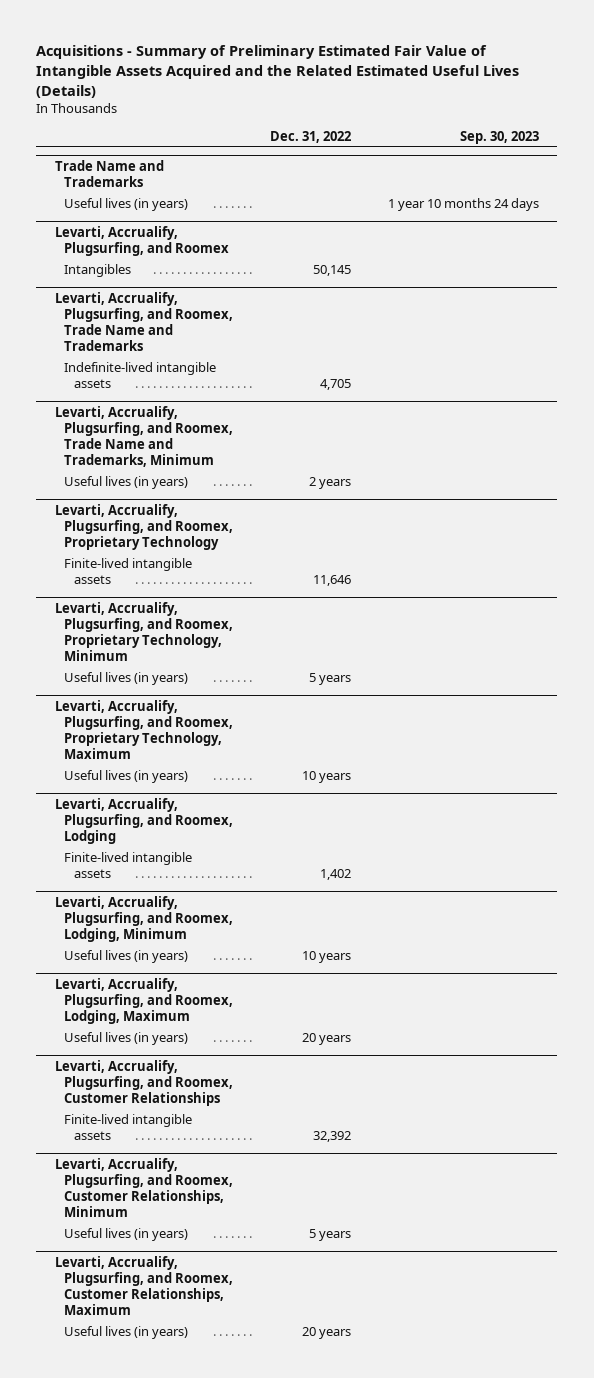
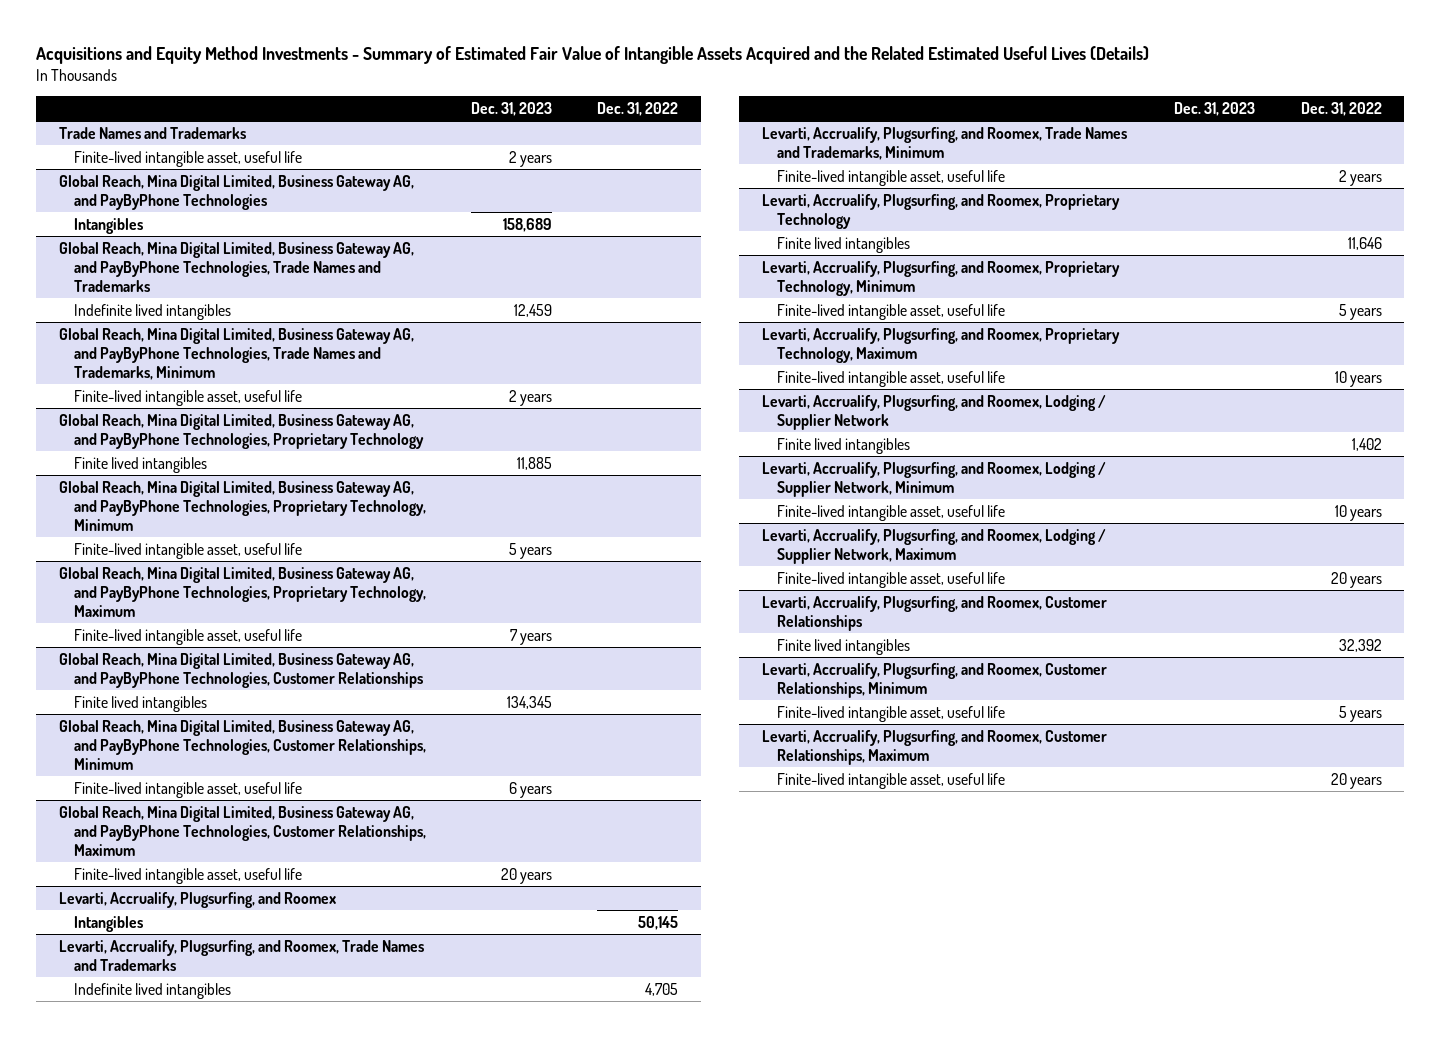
- Acquisitions - Summary of Preliminary Estimated Fair Value of Intangible Assets Acquired and the Related Estimated Useful Lives (Details)
+ Acquisitions and Equity Method Investments - Summary of Estimated Fair Value of Intangible Assets Acquired and the Related Estimated Useful Lives (Details)
- | Dec. 31, 2022 | Sep. 30, 2023
+ | Dec. 31, 2023 | Dec. 31, 2022
- Trade Name and Trademarks
- Useful lives (in years) | | 1 year 10 months 24 days
+ Trade Names and Trademarks
+ Finite-lived intangible asset, useful life | 2 years |
+ Global Reach, Mina Digital Limited, Business Gateway AG, and PayByPhone Technologies
+ Intangibles | 158,689 |
+ Global Reach, Mina Digital Limited, Business Gateway AG, and PayByPhone Technologies, Trade Names and Trademarks
+ Indefinite lived intangibles | 12,459 |
+ Global Reach, Mina Digital Limited, Business Gateway AG, and PayByPhone Technologies, Trade Names and Trademarks, Minimum
+ Finite-lived intangible asset, useful life | 2 years |
+ Global Reach, Mina Digital Limited, Business Gateway AG, and PayByPhone Technologies, Proprietary Technology
+ Finite lived intangibles | 11,885 |
+ Global Reach, Mina Digital Limited, Business Gateway AG, and PayByPhone Technologies, Proprietary Technology, Minimum
+ Finite-lived intangible asset, useful life | 5 years |
+ Global Reach, Mina Digital Limited, Business Gateway AG, and PayByPhone Technologies, Proprietary Technology, Maximum
+ Finite-lived intangible asset, useful life | 7 years |
+ Global Reach, Mina Digital Limited, Business Gateway AG, and PayByPhone Technologies, Customer Relationships
+ Finite lived intangibles | 134,345 |
+ Global Reach, Mina Digital Limited, Business Gateway AG, and PayByPhone Technologies, Customer Relationships, Minimum
+ Finite-lived intangible asset, useful life | 6 years |
+ Global Reach, Mina Digital Limited, Business Gateway AG, and PayByPhone Technologies, Customer Relationships, Maximum
+ Finite-lived intangible asset, useful life | 20 years |
- Levarti, Accrualify, Plugsurfing, and Roomex, Trade Name and Trademarks
- Indefinite-lived intangible assets | 4,705 |
- Levarti, Accrualify, Plugsurfing, and Roomex, Trade Name and Trademarks, Minimum
- Useful lives (in years) | 2 years |
+ Levarti, Accrualify, Plugsurfing, and Roomex, Trade Names and Trademarks
+ Indefinite lived intangibles | | 4,705
+ Levarti, Accrualify, Plugsurfing, and Roomex, Trade Names and Trademarks, Minimum
+ Finite-lived intangible asset, useful life | | 2 years
@ Levarti, Accrualify, Plugsurfing, and Roomex, Proprietary Technology
- Finite-lived intangible assets | 11,646 |
+ Finite lived intangibles | | 11,646
@ Levarti, Accrualify, Plugsurfing, and Roomex, Proprietary Technology, Minimum
- Useful lives (in years) | 5 years |
+ Finite-lived intangible asset, useful life | | 5 years
@ Levarti, Accrualify, Plugsurfing, and Roomex, Proprietary Technology, Maximum
- Useful lives (in years) | 10 years |
- Levarti, Accrualify, Plugsurfing, and Roomex, Lodging
- Finite-lived intangible assets | 1,402 |
- Levarti, Accrualify, Plugsurfing, and Roomex, Lodging, Minimum
- Useful lives (in years) | 10 years |
- Levarti, Accrualify, Plugsurfing, and Roomex, Lodging, Maximum
- Useful lives (in years) | 20 years |
@ Levarti, Accrualify, Plugsurfing, and Roomex, Proprietary Technology, Maximum
+ Finite-lived intangible asset, useful life | | 10 years
+ Levarti, Accrualify, Plugsurfing, and Roomex, Lodging / Supplier Network
+ Finite lived intangibles | | 1,402
+ Levarti, Accrualify, Plugsurfing, and Roomex, Lodging / Supplier Network, Minimum
+ Finite-lived intangible asset, useful life | | 10 years
+ Levarti, Accrualify, Plugsurfing, and Roomex, Lodging / Supplier Network, Maximum
+ Finite-lived intangible asset, useful life | | 20 years
@ Levarti, Accrualify, Plugsurfing, and Roomex, Customer Relationships
- Finite-lived intangible assets | 32,392 |
+ Finite lived intangibles | | 32,392
@ Levarti, Accrualify, Plugsurfing, and Roomex, Customer Relationships, Minimum
- Useful lives (in years) | 5 years |
+ Finite-lived intangible asset, useful life | | 5 years
@ Levarti, Accrualify, Plugsurfing, and Roomex, Customer Relationships, Maximum
- Useful lives (in years) | 20 years |
+ Finite-lived intangible asset, useful life | | 20 years

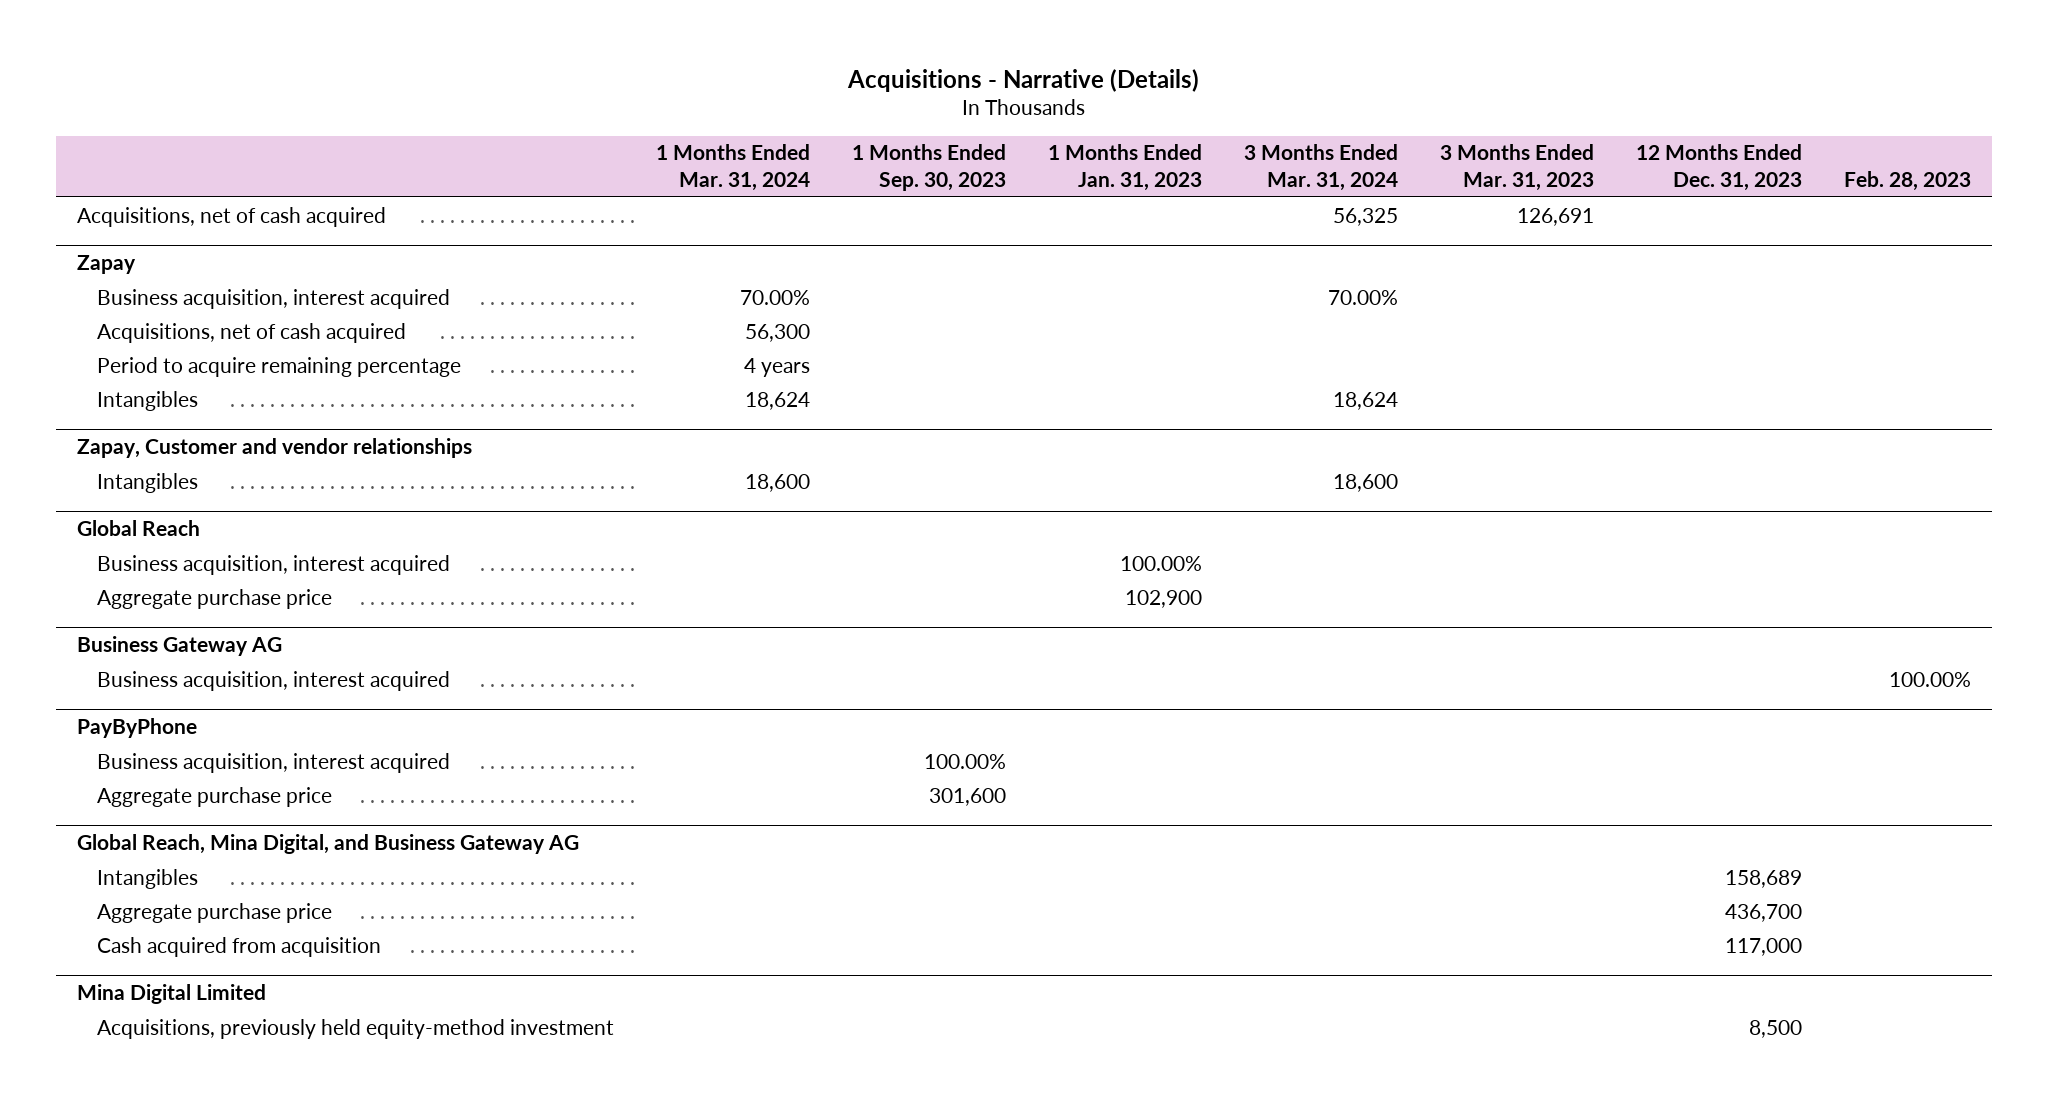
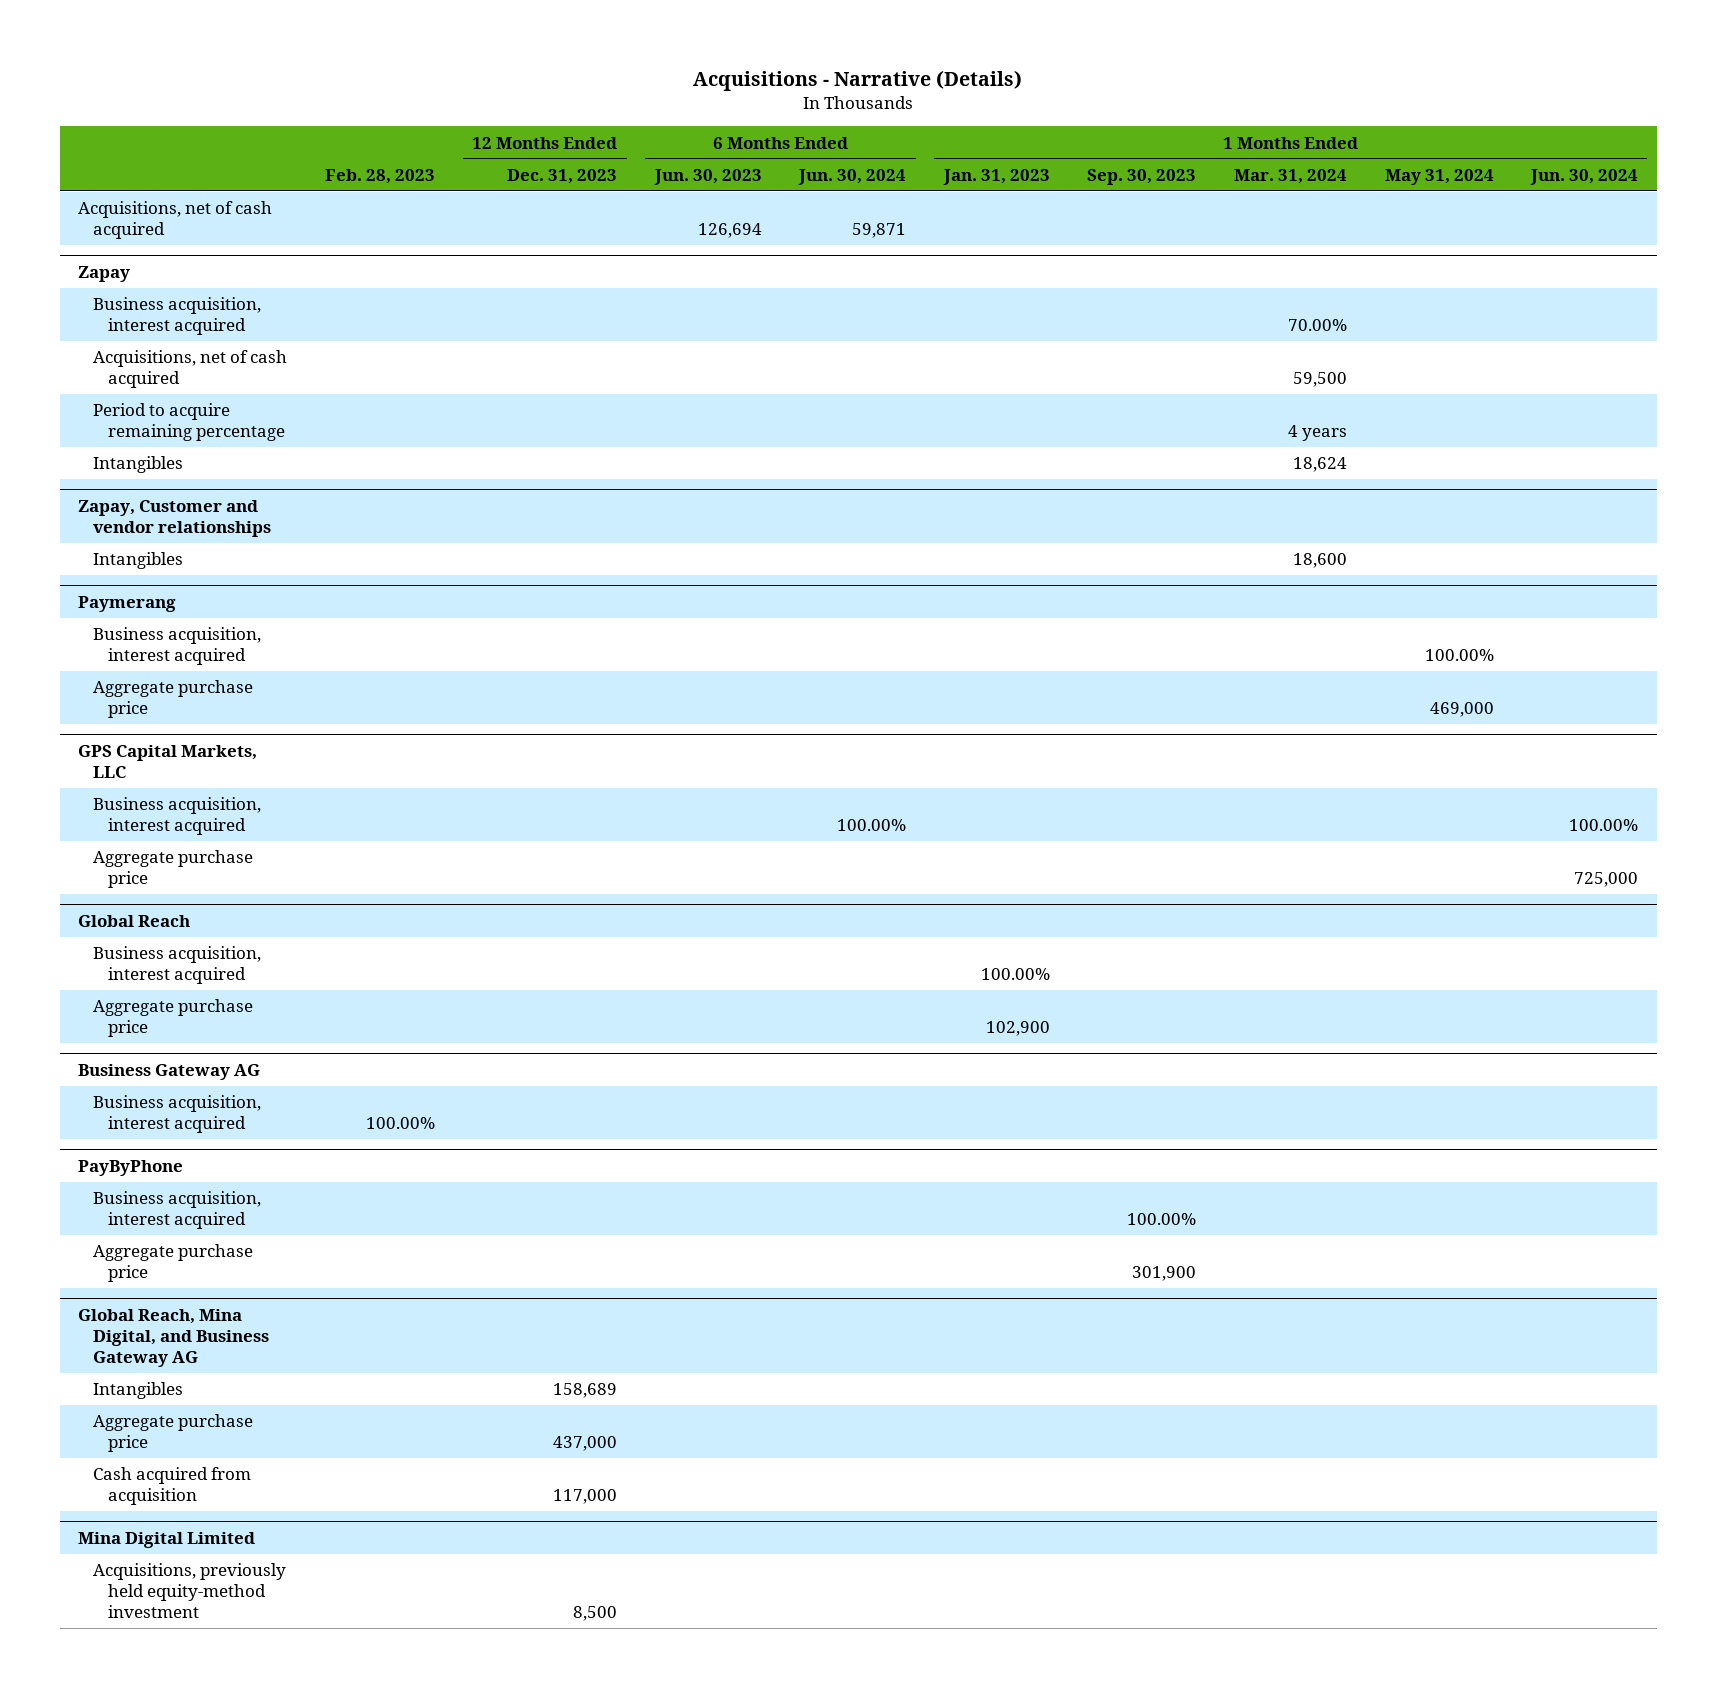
- | 1 Months Ended Mar. 31, 2024 | 1 Months Ended Sep. 30, 2023 | 1 Months Ended Jan. 31, 2023 | 3 Months Ended Mar. 31, 2024 | 3 Months Ended Mar. 31, 2023 | 12 Months Ended Dec. 31, 2023 | Feb. 28, 2023
+ | Feb. 28, 2023 | 12 Months Ended Dec. 31, 2023 | 6 Months Ended Jun. 30, 2023 | 6 Months Ended Jun. 30, 2024 | 1 Months Ended Jan. 31, 2023 | 1 Months Ended Sep. 30, 2023 | 1 Months Ended Mar. 31, 2024 | 1 Months Ended May 31, 2024 | 1 Months Ended Jun. 30, 2024
@ Zapay
- Acquisitions, net of cash acquired | 56,300 | | | | | |
+ Acquisitions, net of cash acquired | | | | | | | 59,500 | |
+ Paymerang
+ Business acquisition, interest acquired | | | | | | | | 100.00% |
+ Aggregate purchase price | | | | | | | | 469,000 |
+ GPS Capital Markets, LLC
+ Business acquisition, interest acquired | | | | 100.00% | | | | | 100.00%
+ Aggregate purchase price | | | | | | | | | 725,000
@ PayByPhone
- Aggregate purchase price | | 301,600 | | | | |
+ Aggregate purchase price | | | | | | 301,900 | | |
@ Global Reach, Mina Digital, and Business Gateway AG
- Aggregate purchase price | | | | | | 436,700 |
+ Aggregate purchase price | | 437,000 | | | | | | |

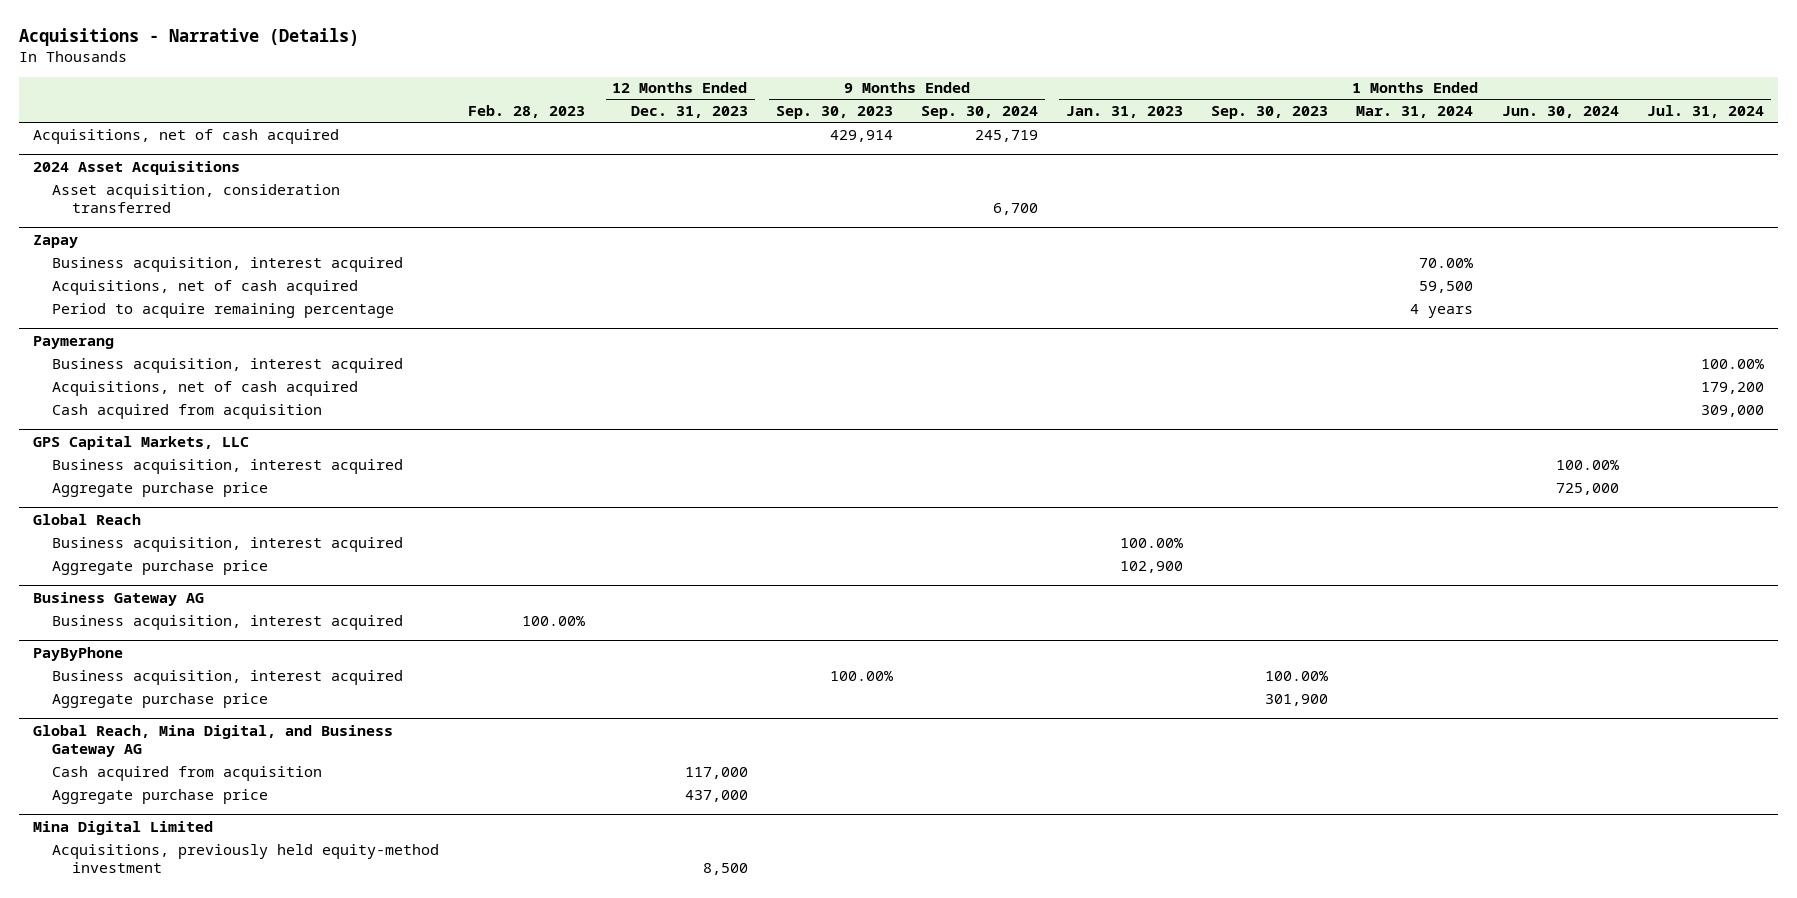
- | Feb. 28, 2023 | 12 Months Ended Dec. 31, 2023 | 6 Months Ended Jun. 30, 2023 | 6 Months Ended Jun. 30, 2024 | 1 Months Ended Jan. 31, 2023 | 1 Months Ended Sep. 30, 2023 | 1 Months Ended Mar. 31, 2024 | 1 Months Ended May 31, 2024 | 1 Months Ended Jun. 30, 2024
+ | Feb. 28, 2023 | 12 Months Ended Dec. 31, 2023 | 9 Months Ended Sep. 30, 2023 | 9 Months Ended Sep. 30, 2024 | 1 Months Ended Jan. 31, 2023 | 1 Months Ended Sep. 30, 2023 | 1 Months Ended Mar. 31, 2024 | 1 Months Ended Jun. 30, 2024 | 1 Months Ended Jul. 31, 2024
+ 2024 Asset Acquisitions
+ Asset acquisition, consideration transferred | | | | 6,700 | | | | |
@ Zapay
- Intangibles | | | | | | | 18,624 | |
- Zapay, Customer and vendor relationships
- Intangibles | | | | | | | 18,600 | |
@ Paymerang
- Aggregate purchase price | | | | | | | | 469,000 |
+ Acquisitions, net of cash acquired | | | | | | | | | 179,200
+ Cash acquired from acquisition | | | | | | | | | 309,000
@ Global Reach, Mina Digital, and Business Gateway AG
- Intangibles | | 158,689 | | | | | | |
moved down: Aggregate purchase price | | 437,000 | | | | | | |

